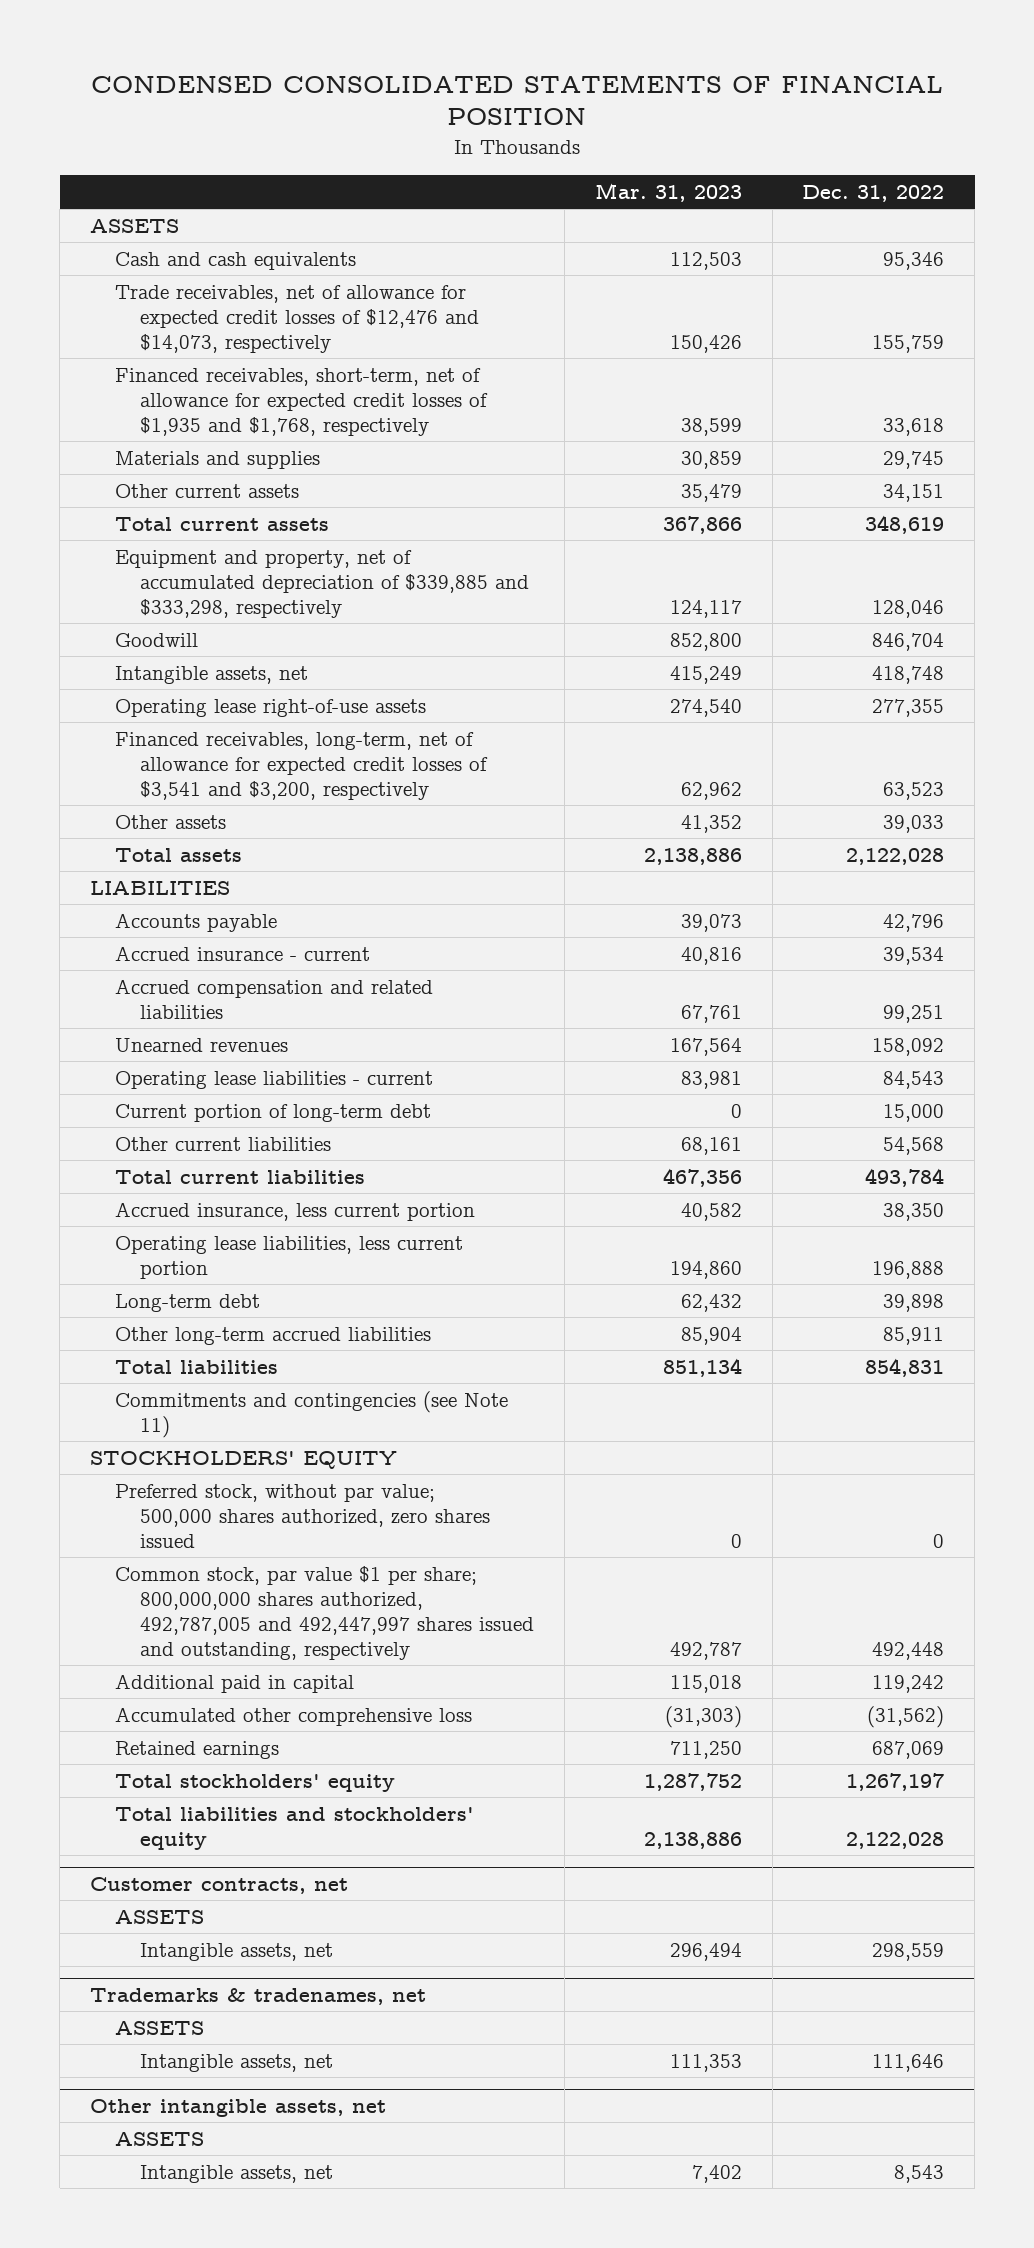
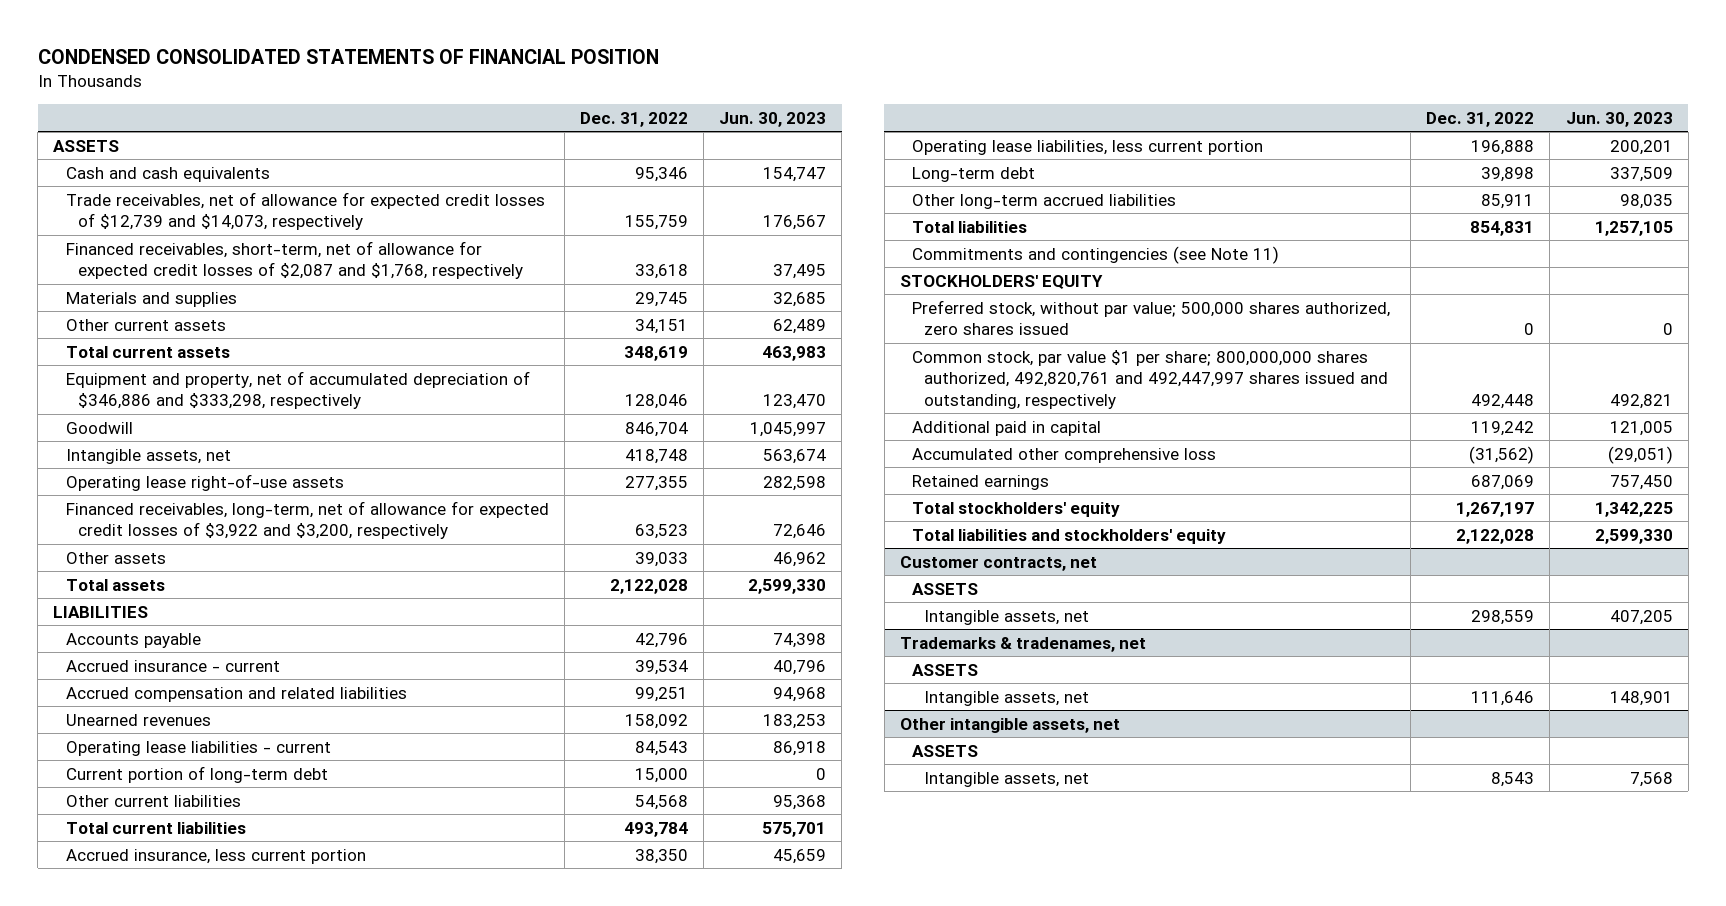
- | Mar. 31, 2023 | Dec. 31, 2022
+ | Dec. 31, 2022 | Jun. 30, 2023
- Trade receivables, net of allowance for expected credit losses of $12,476 and $14,073, respectively | 150,426 | 155,759
- Financed receivables, short-term, net of allowance for expected credit losses of $1,935 and $1,768, respectively | 38,599 | 33,618
+ Trade receivables, net of allowance for expected credit losses of $12,739 and $14,073, respectively | 155,759 | 176,567
+ Financed receivables, short-term, net of allowance for expected credit losses of $2,087 and $1,768, respectively | 33,618 | 37,495
- Equipment and property, net of accumulated depreciation of $339,885 and $333,298, respectively | 124,117 | 128,046
+ Equipment and property, net of accumulated depreciation of $346,886 and $333,298, respectively | 128,046 | 123,470
- Financed receivables, long-term, net of allowance for expected credit losses of $3,541 and $3,200, respectively | 62,962 | 63,523
+ Financed receivables, long-term, net of allowance for expected credit losses of $3,922 and $3,200, respectively | 63,523 | 72,646
- Common stock, par value $1 per share; 800,000,000 shares authorized, 492,787,005 and 492,447,997 shares issued and outstanding, respectively | 492,787 | 492,448
+ Common stock, par value $1 per share; 800,000,000 shares authorized, 492,820,761 and 492,447,997 shares issued and outstanding, respectively | 492,448 | 492,821

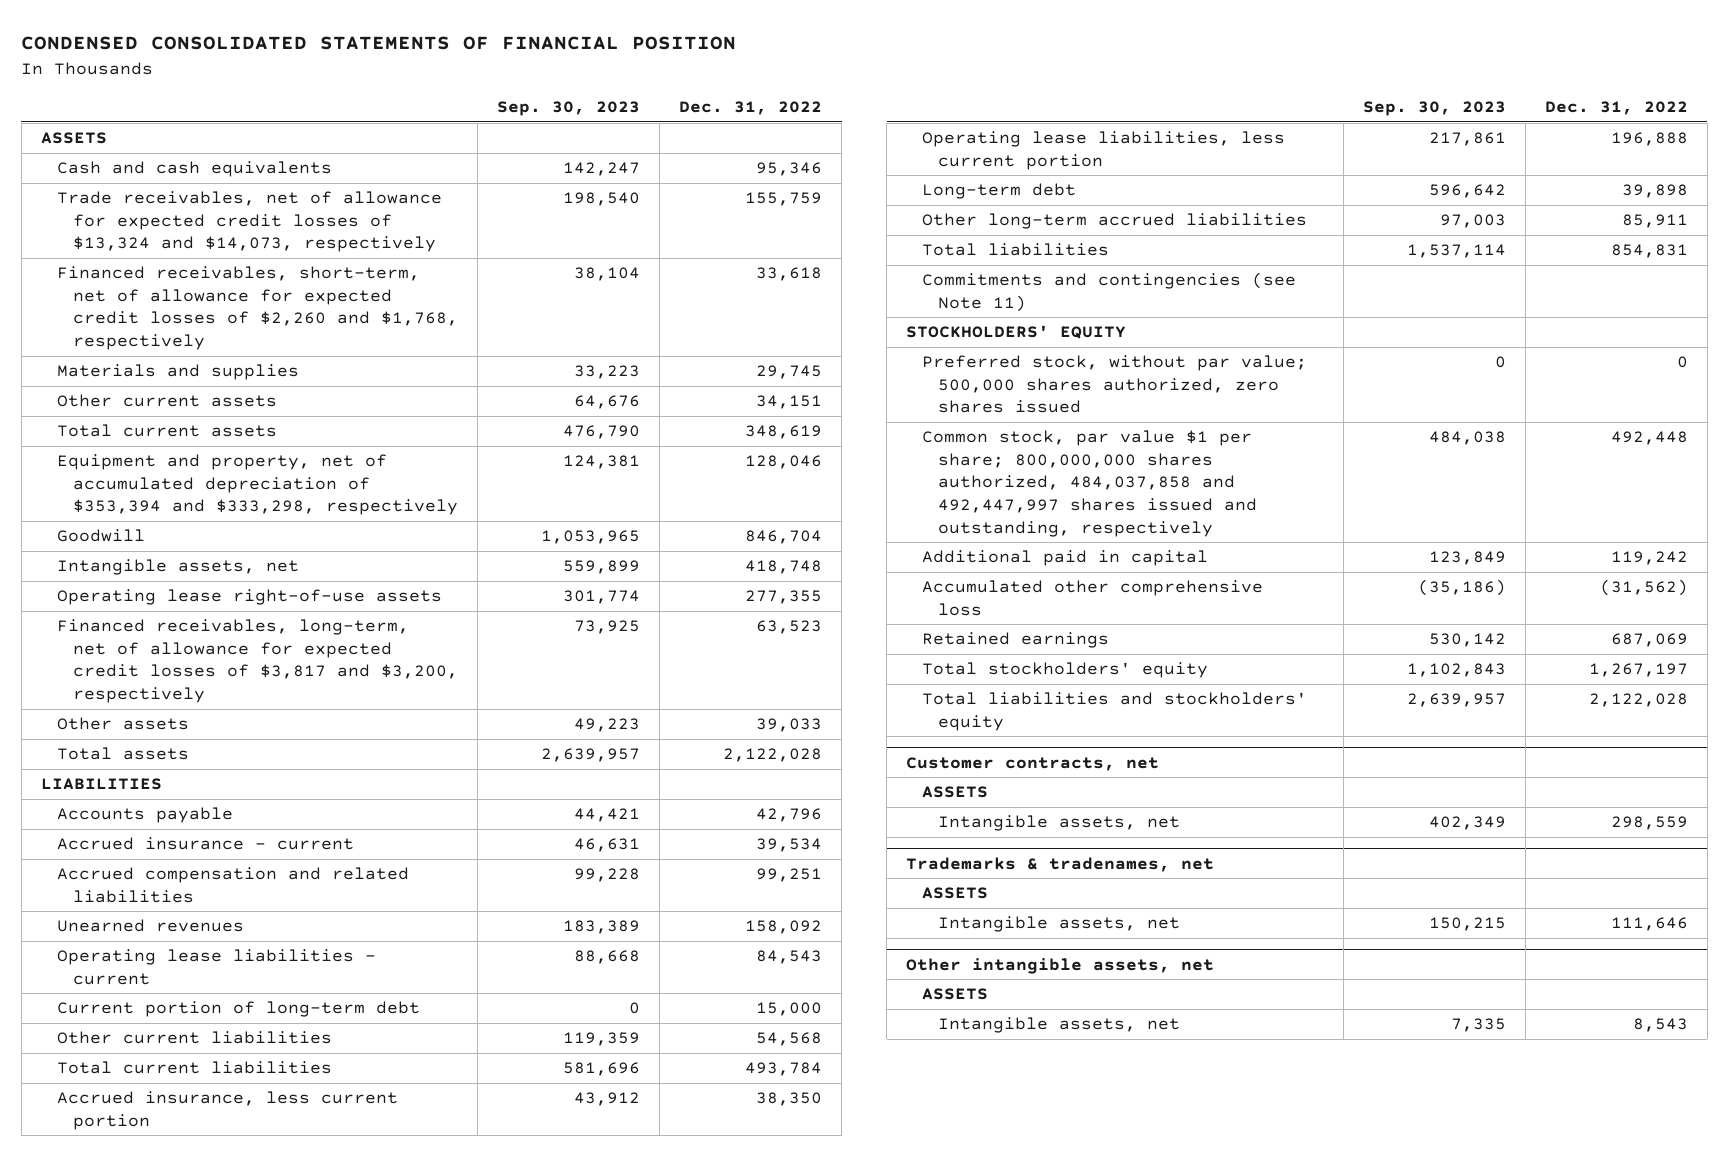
- | Dec. 31, 2022 | Jun. 30, 2023
+ | Sep. 30, 2023 | Dec. 31, 2022
- Trade receivables, net of allowance for expected credit losses of $12,739 and $14,073, respectively | 155,759 | 176,567
- Financed receivables, short-term, net of allowance for expected credit losses of $2,087 and $1,768, respectively | 33,618 | 37,495
+ Trade receivables, net of allowance for expected credit losses of $13,324 and $14,073, respectively | 198,540 | 155,759
+ Financed receivables, short-term, net of allowance for expected credit losses of $2,260 and $1,768, respectively | 38,104 | 33,618
- Equipment and property, net of accumulated depreciation of $346,886 and $333,298, respectively | 128,046 | 123,470
+ Equipment and property, net of accumulated depreciation of $353,394 and $333,298, respectively | 124,381 | 128,046
- Financed receivables, long-term, net of allowance for expected credit losses of $3,922 and $3,200, respectively | 63,523 | 72,646
+ Financed receivables, long-term, net of allowance for expected credit losses of $3,817 and $3,200, respectively | 73,925 | 63,523
- Common stock, par value $1 per share; 800,000,000 shares authorized, 492,820,761 and 492,447,997 shares issued and outstanding, respectively | 492,448 | 492,821
+ Common stock, par value $1 per share; 800,000,000 shares authorized, 484,037,858 and 492,447,997 shares issued and outstanding, respectively | 484,038 | 492,448

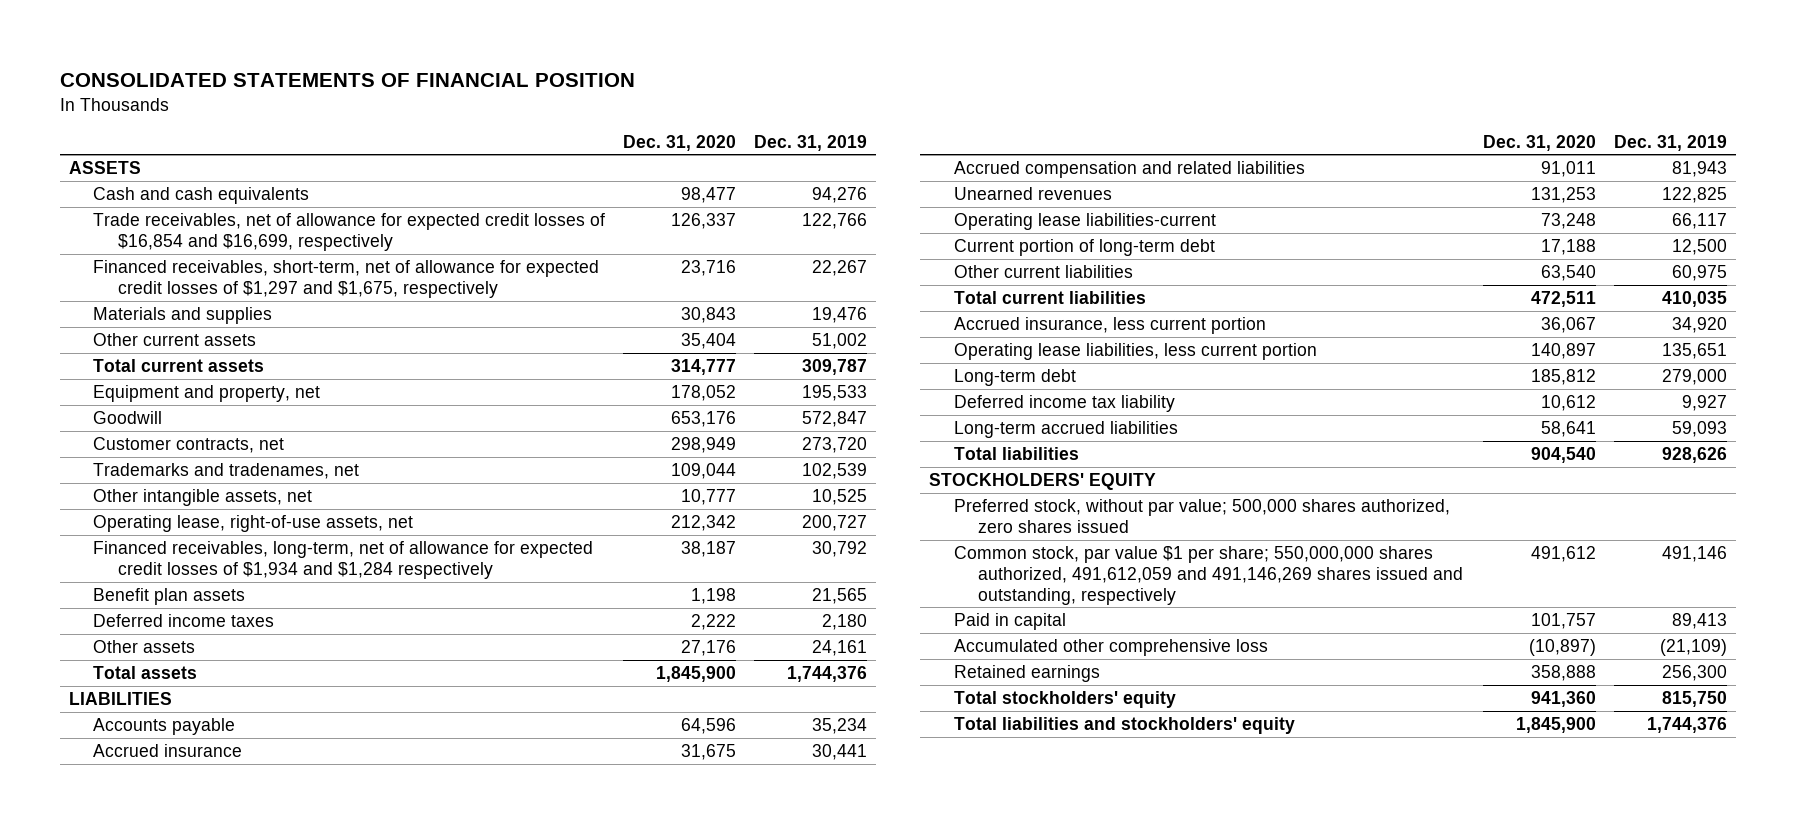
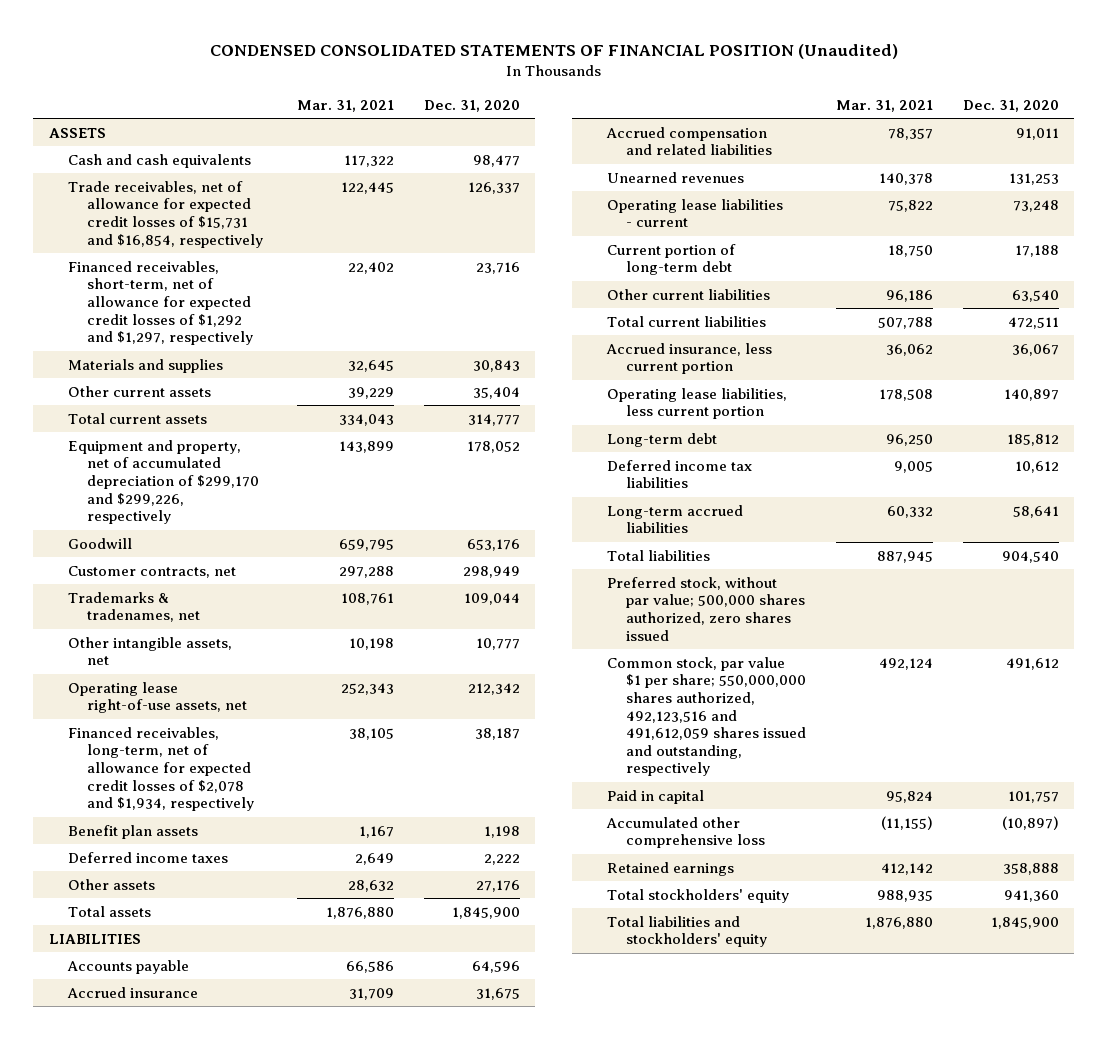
- CONSOLIDATED STATEMENTS OF FINANCIAL POSITION
+ CONDENSED CONSOLIDATED STATEMENTS OF FINANCIAL POSITION (Unaudited)
- | Dec. 31, 2020 | Dec. 31, 2019
+ | Mar. 31, 2021 | Dec. 31, 2020
- Trade receivables, net of allowance for expected credit losses of $16,854 and $16,699, respectively | 126,337 | 122,766
- Financed receivables, short-term, net of allowance for expected credit losses of $1,297 and $1,675, respectively | 23,716 | 22,267
+ Trade receivables, net of allowance for expected credit losses of $15,731 and $16,854, respectively | 122,445 | 126,337
+ Financed receivables, short-term, net of allowance for expected credit losses of $1,292 and $1,297, respectively | 22,402 | 23,716
- Equipment and property, net | 178,052 | 195,533
+ Equipment and property, net of accumulated depreciation of $299,170 and $299,226, respectively | 143,899 | 178,052
- Trademarks and tradenames, net | 109,044 | 102,539
+ Trademarks & tradenames, net | 108,761 | 109,044
- Operating lease, right-of-use assets, net | 212,342 | 200,727
- Financed receivables, long-term, net of allowance for expected credit losses of $1,934 and $1,284 respectively | 38,187 | 30,792
+ Operating lease right-of-use assets, net | 252,343 | 212,342
+ Financed receivables, long-term, net of allowance for expected credit losses of $2,078 and $1,934, respectively | 38,105 | 38,187
- Operating lease liabilities-current | 73,248 | 66,117
+ Operating lease liabilities - current | 75,822 | 73,248
- Deferred income tax liability | 10,612 | 9,927
+ Deferred income tax liabilities | 9,005 | 10,612
- STOCKHOLDERS' EQUITY
- Common stock, par value $1 per share; 550,000,000 shares authorized, 491,612,059 and 491,146,269 shares issued and outstanding, respectively | 491,612 | 491,146
+ Common stock, par value $1 per share; 550,000,000 shares authorized, 492,123,516 and 491,612,059 shares issued and outstanding, respectively | 492,124 | 491,612

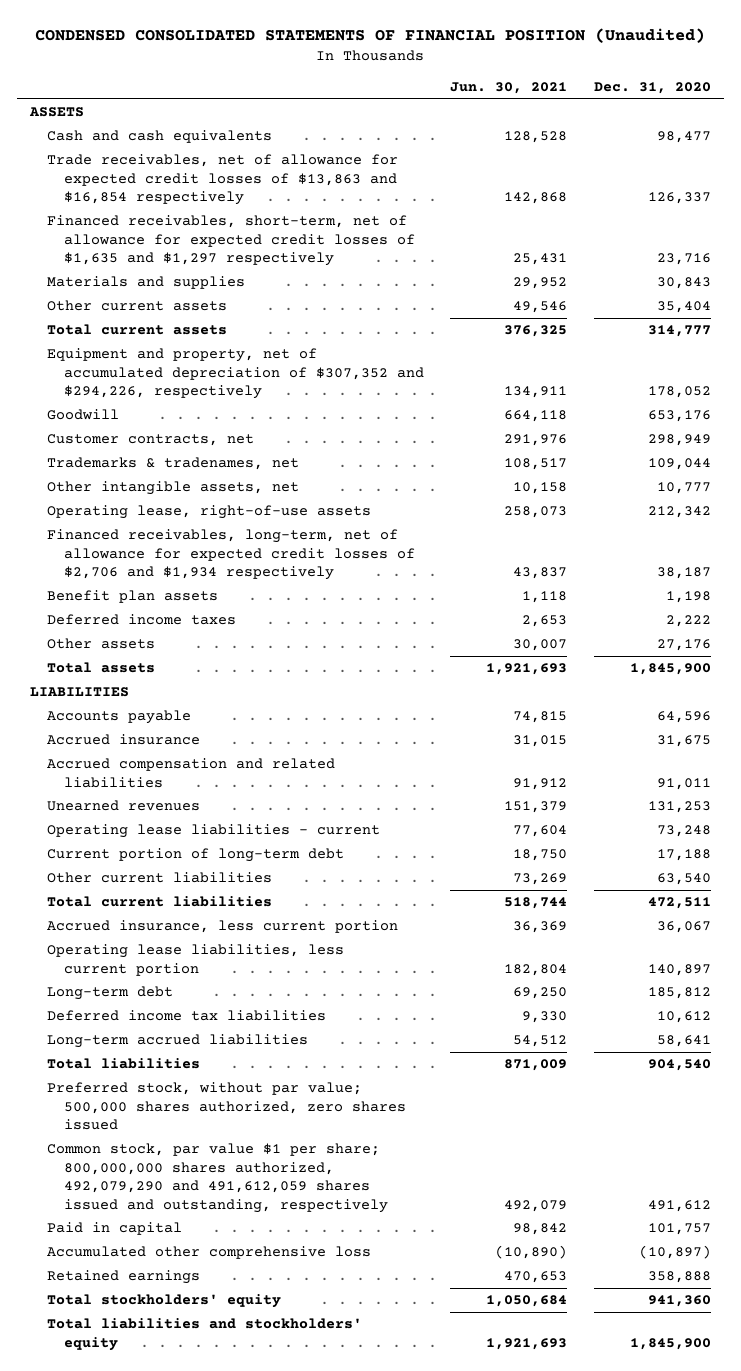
- | Mar. 31, 2021 | Dec. 31, 2020
+ | Jun. 30, 2021 | Dec. 31, 2020
- Trade receivables, net of allowance for expected credit losses of $15,731 and $16,854, respectively | 122,445 | 126,337
- Financed receivables, short-term, net of allowance for expected credit losses of $1,292 and $1,297, respectively | 22,402 | 23,716
+ Trade receivables, net of allowance for expected credit losses of $13,863 and $16,854 respectively | 142,868 | 126,337
+ Financed receivables, short-term, net of allowance for expected credit losses of $1,635 and $1,297 respectively | 25,431 | 23,716
- Equipment and property, net of accumulated depreciation of $299,170 and $299,226, respectively | 143,899 | 178,052
+ Equipment and property, net of accumulated depreciation of $307,352 and $294,226, respectively | 134,911 | 178,052
- Operating lease right-of-use assets, net | 252,343 | 212,342
- Financed receivables, long-term, net of allowance for expected credit losses of $2,078 and $1,934, respectively | 38,105 | 38,187
+ Operating lease, right-of-use assets | 258,073 | 212,342
+ Financed receivables, long-term, net of allowance for expected credit losses of $2,706 and $1,934 respectively | 43,837 | 38,187
- Common stock, par value $1 per share; 550,000,000 shares authorized, 492,123,516 and 491,612,059 shares issued and outstanding, respectively | 492,124 | 491,612
+ Common stock, par value $1 per share; 800,000,000 shares authorized, 492,079,290 and 491,612,059 shares issued and outstanding, respectively | 492,079 | 491,612

